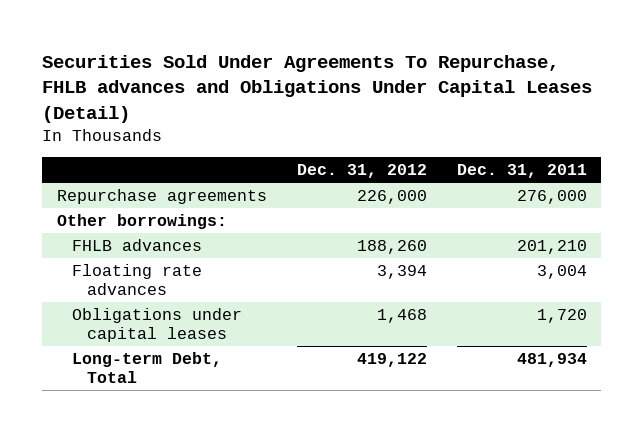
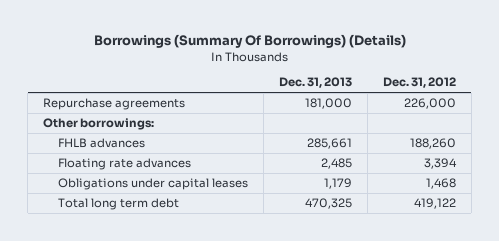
- Securities Sold Under Agreements To Repurchase, FHLB advances and Obligations Under Capital Leases (Detail)
+ Borrowings (Summary Of Borrowings) (Details)
- | Dec. 31, 2012 | Dec. 31, 2011
+ | Dec. 31, 2013 | Dec. 31, 2012
- Long-term Debt, Total | 419,122 | 481,934
+ Total long term debt | 470,325 | 419,122

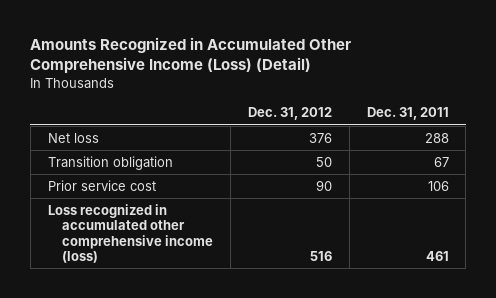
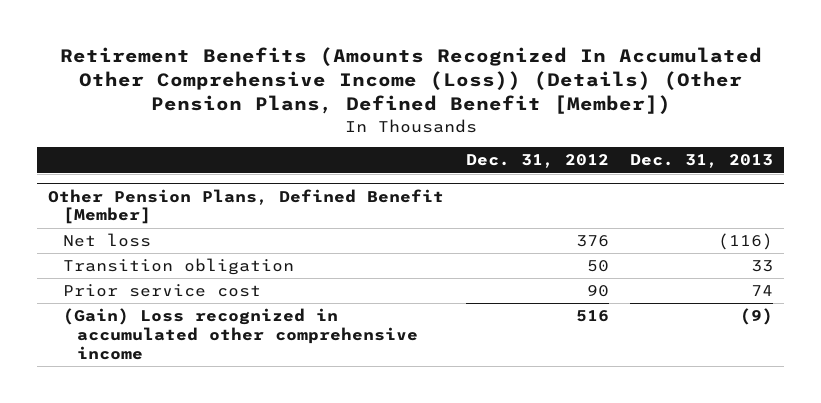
- Amounts Recognized in Accumulated Other Comprehensive Income (Loss) (Detail)
+ Retirement Benefits (Amounts Recognized In Accumulated Other Comprehensive Income (Loss)) (Details) (Other Pension Plans, Defined Benefit [Member])
- | Dec. 31, 2012 | Dec. 31, 2011
+ | Dec. 31, 2012 | Dec. 31, 2013
+ Other Pension Plans, Defined Benefit [Member]
- Loss recognized in accumulated other comprehensive income (loss) | 516 | 461
+ (Gain) Loss recognized in accumulated other comprehensive income | 516 | (9)

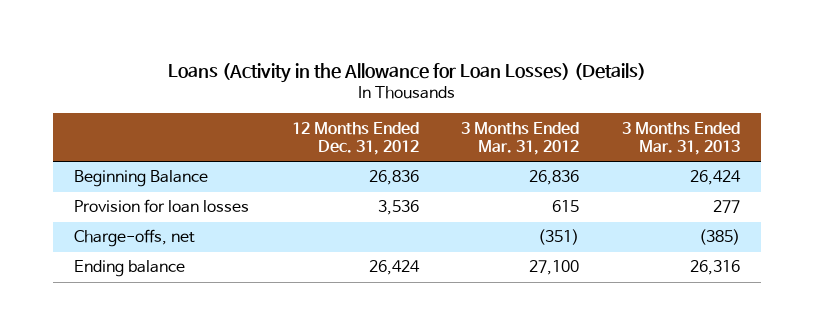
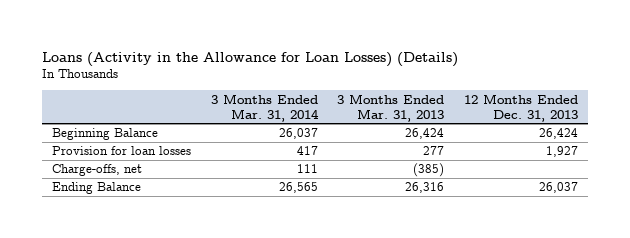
- | 12 Months Ended Dec. 31, 2012 | 3 Months Ended Mar. 31, 2012 | 3 Months Ended Mar. 31, 2013
+ | 3 Months Ended Mar. 31, 2014 | 3 Months Ended Mar. 31, 2013 | 12 Months Ended Dec. 31, 2013
- Ending balance | 26,424 | 27,100 | 26,316
+ Ending Balance | 26,565 | 26,316 | 26,037

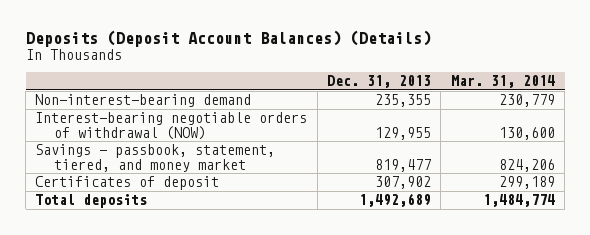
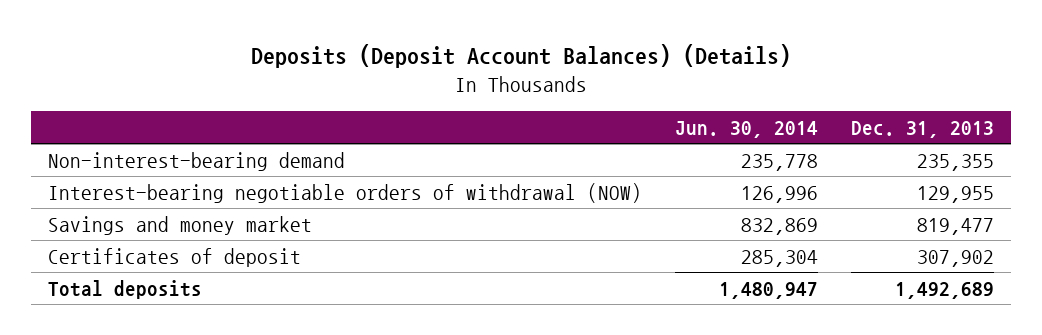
- | Dec. 31, 2013 | Mar. 31, 2014
+ | Jun. 30, 2014 | Dec. 31, 2013
- Savings - passbook, statement, tiered, and money market | 819,477 | 824,206
+ Savings and money market | 832,869 | 819,477

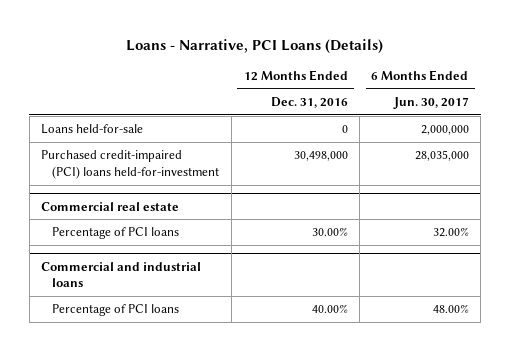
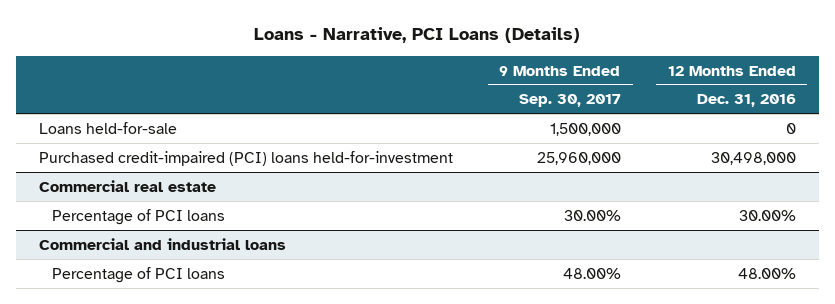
- | 12 Months Ended Dec. 31, 2016 | 6 Months Ended Jun. 30, 2017
+ | 9 Months Ended Sep. 30, 2017 | 12 Months Ended Dec. 31, 2016
@ Commercial and industrial loans
- Percentage of PCI loans | 40.00% | 48.00%
+ Percentage of PCI loans | 48.00% | 48.00%

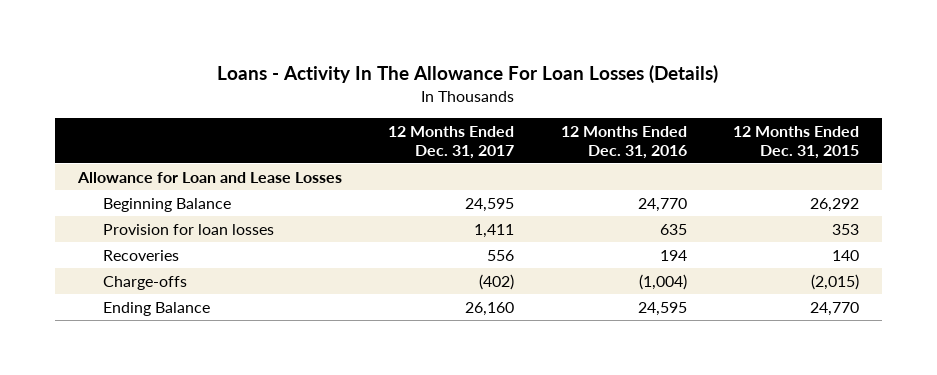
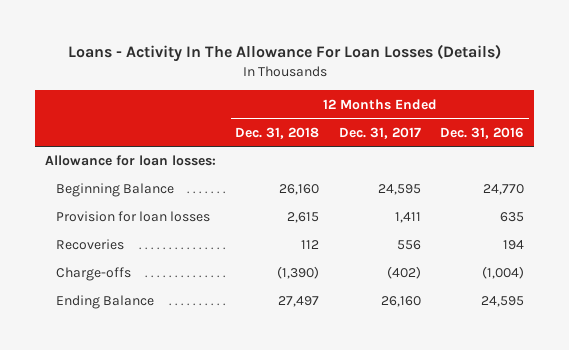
- | 12 Months Ended Dec. 31, 2017 | 12 Months Ended Dec. 31, 2016 | 12 Months Ended Dec. 31, 2015
+ | 12 Months Ended Dec. 31, 2018 | 12 Months Ended Dec. 31, 2017 | 12 Months Ended Dec. 31, 2016
- Allowance for Loan and Lease Losses
+ Allowance for loan losses:

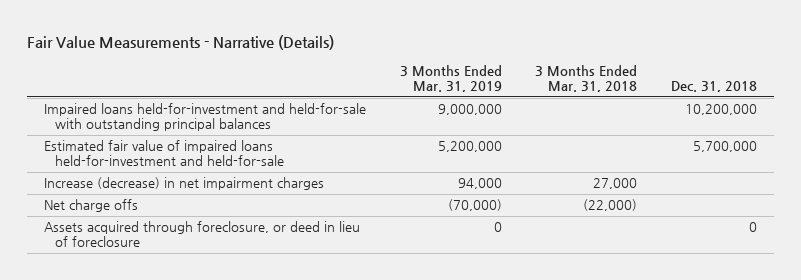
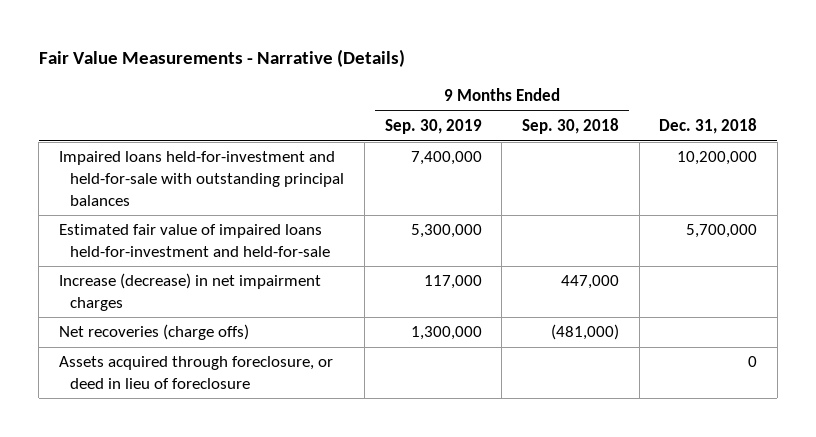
- | 3 Months Ended Mar. 31, 2019 | 3 Months Ended Mar. 31, 2018 | Dec. 31, 2018
+ | 9 Months Ended Sep. 30, 2019 | 9 Months Ended Sep. 30, 2018 | Dec. 31, 2018
- Net charge offs | (70,000) | (22,000) |
+ Net recoveries (charge offs) | 1,300,000 | (481,000) |

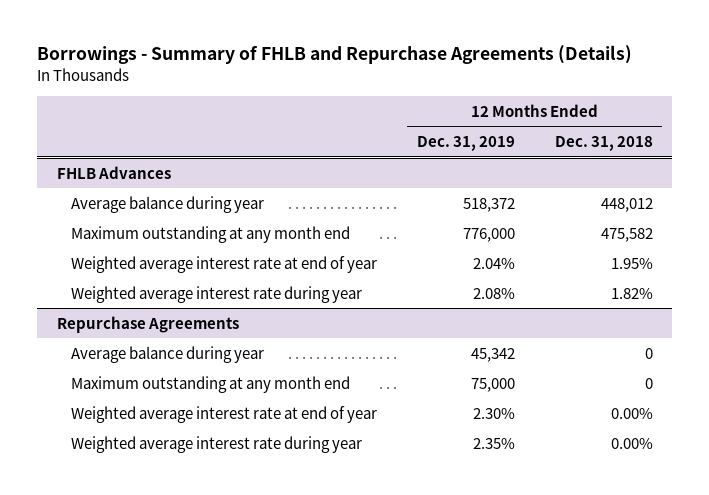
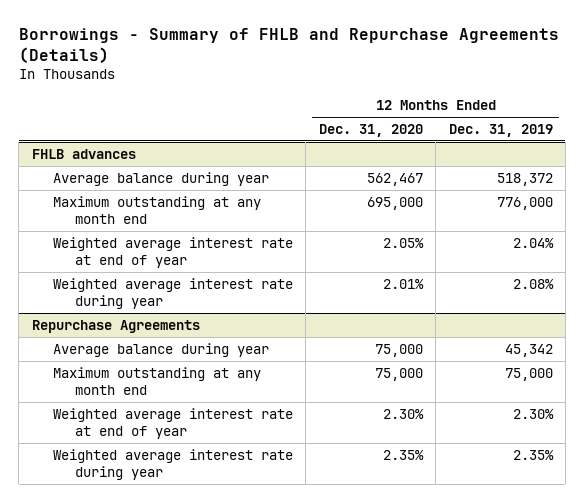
- | 12 Months Ended Dec. 31, 2019 | 12 Months Ended Dec. 31, 2018
+ | 12 Months Ended Dec. 31, 2020 | 12 Months Ended Dec. 31, 2019
- FHLB Advances
+ FHLB advances

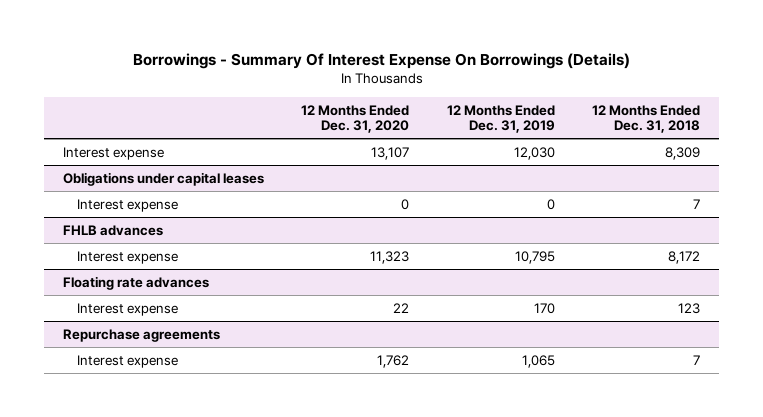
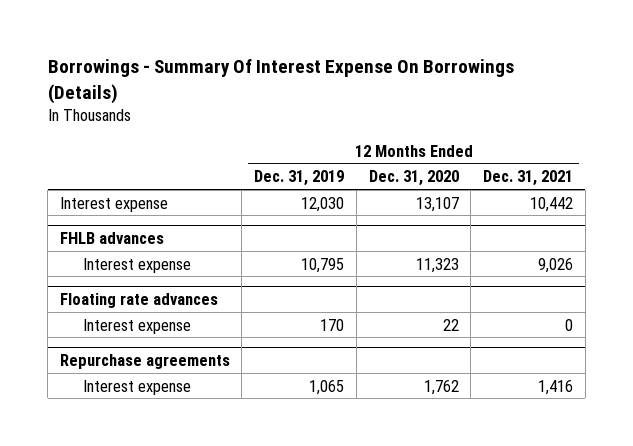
- | 12 Months Ended Dec. 31, 2020 | 12 Months Ended Dec. 31, 2019 | 12 Months Ended Dec. 31, 2018
+ | 12 Months Ended Dec. 31, 2019 | 12 Months Ended Dec. 31, 2020 | 12 Months Ended Dec. 31, 2021
- Obligations under capital leases
- Interest expense | 0 | 0 | 7

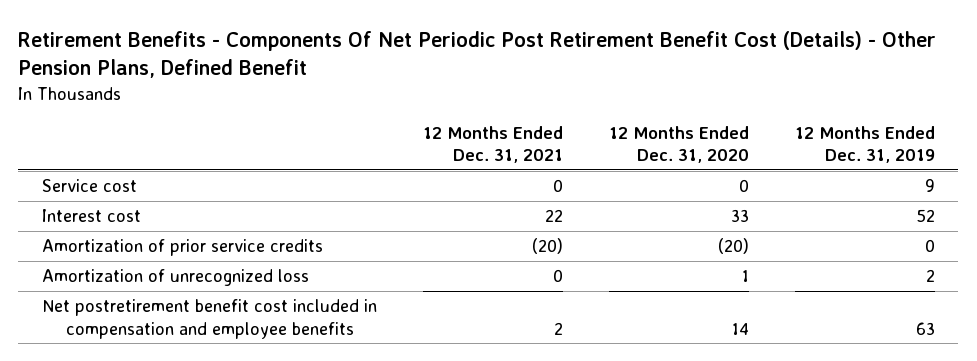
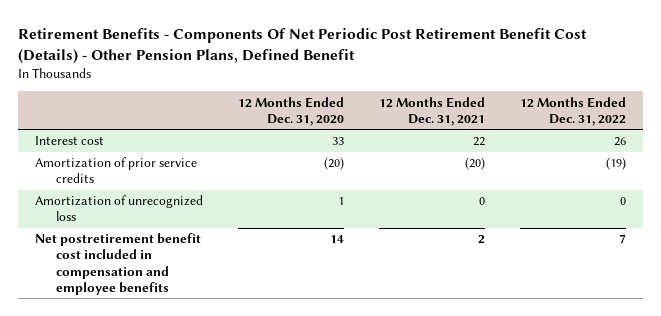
- | 12 Months Ended Dec. 31, 2021 | 12 Months Ended Dec. 31, 2020 | 12 Months Ended Dec. 31, 2019
+ | 12 Months Ended Dec. 31, 2020 | 12 Months Ended Dec. 31, 2021 | 12 Months Ended Dec. 31, 2022
- Service cost | 0 | 0 | 9

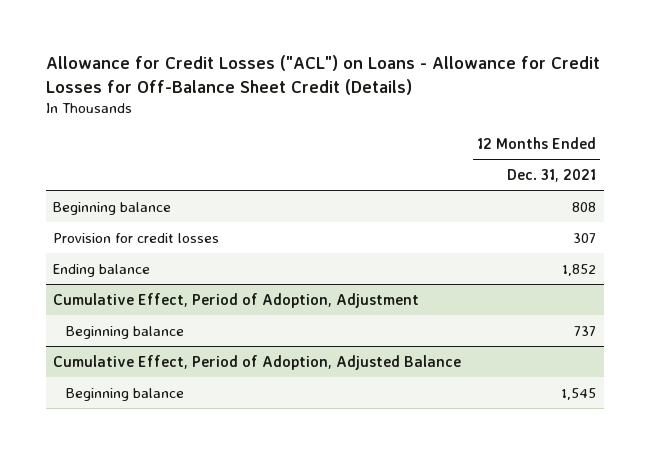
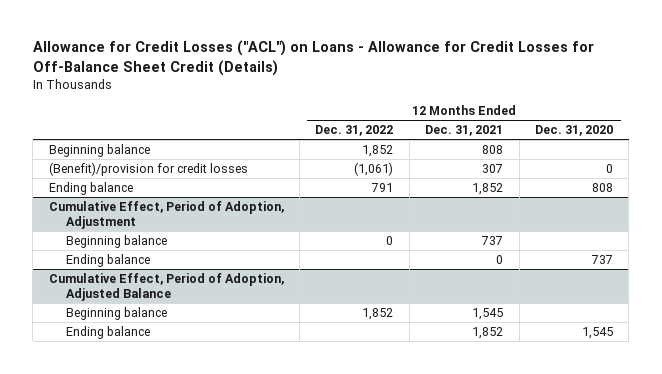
- | 12 Months Ended Dec. 31, 2021
+ | 12 Months Ended Dec. 31, 2022 | 12 Months Ended Dec. 31, 2021 | 12 Months Ended Dec. 31, 2020
- Provision for credit losses | 307
+ (Benefit)/provision for credit losses | (1,061) | 307 | 0
@ Cumulative Effect, Period of Adoption, Adjustment
+ Ending balance | | 0 | 737
@ Cumulative Effect, Period of Adoption, Adjusted Balance
+ Ending balance | | 1,852 | 1,545

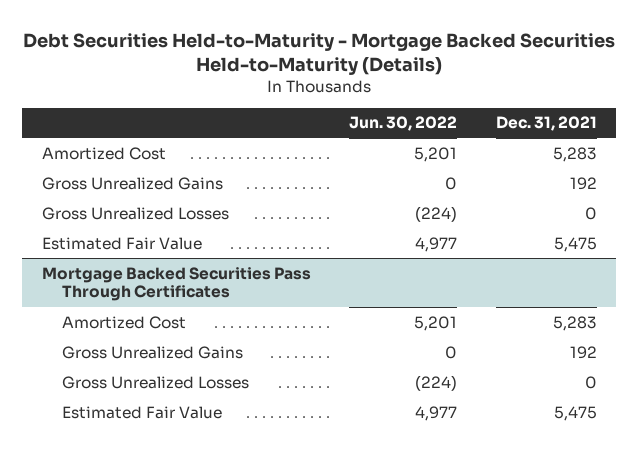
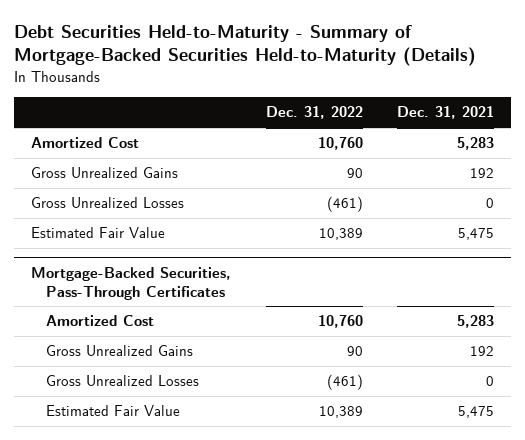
- Debt Securities Held-to-Maturity - Mortgage Backed Securities Held-to-Maturity (Details)
+ Debt Securities Held-to-Maturity - Summary of Mortgage-Backed Securities Held-to-Maturity (Details)
- | Jun. 30, 2022 | Dec. 31, 2021
+ | Dec. 31, 2022 | Dec. 31, 2021
- Mortgage Backed Securities Pass Through Certificates
+ Mortgage-Backed Securities, Pass-Through Certificates

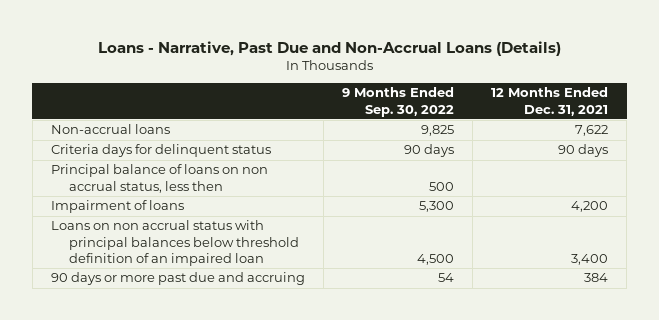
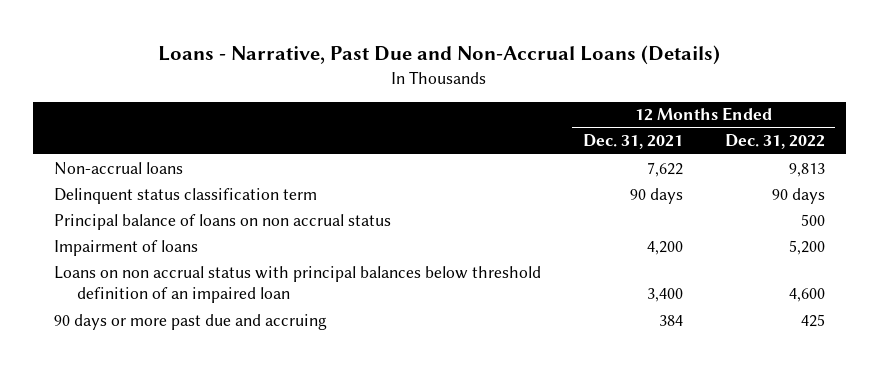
- | 9 Months Ended Sep. 30, 2022 | 12 Months Ended Dec. 31, 2021
+ | 12 Months Ended Dec. 31, 2021 | 12 Months Ended Dec. 31, 2022
- Criteria days for delinquent status | 90 days | 90 days
- Principal balance of loans on non accrual status, less then | 500 |
+ Delinquent status classification term | 90 days | 90 days
+ Principal balance of loans on non accrual status | | 500

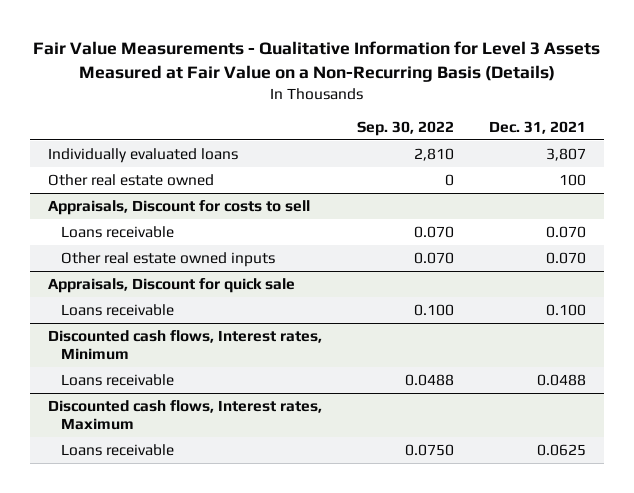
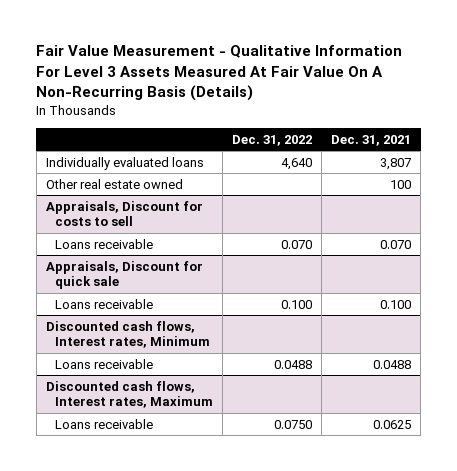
- Fair Value Measurements - Qualitative Information for Level 3 Assets Measured at Fair Value on a Non-Recurring Basis (Details)
+ Fair Value Measurement - Qualitative Information For Level 3 Assets Measured At Fair Value On A Non-Recurring Basis (Details)
- | Sep. 30, 2022 | Dec. 31, 2021
+ | Dec. 31, 2022 | Dec. 31, 2021
@ Appraisals, Discount for costs to sell
- Other real estate owned inputs | 0.070 | 0.070

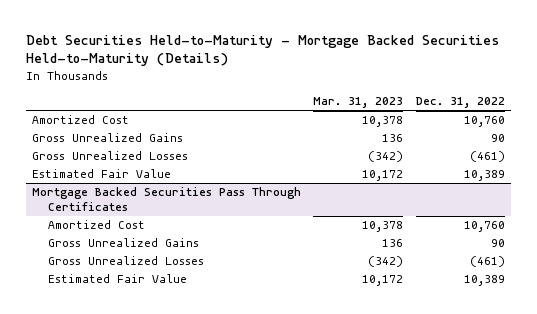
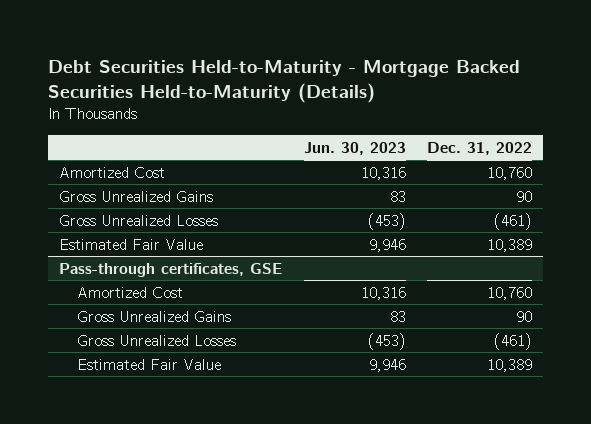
- | Mar. 31, 2023 | Dec. 31, 2022
+ | Jun. 30, 2023 | Dec. 31, 2022
- Mortgage Backed Securities Pass Through Certificates
+ Pass-through certificates, GSE

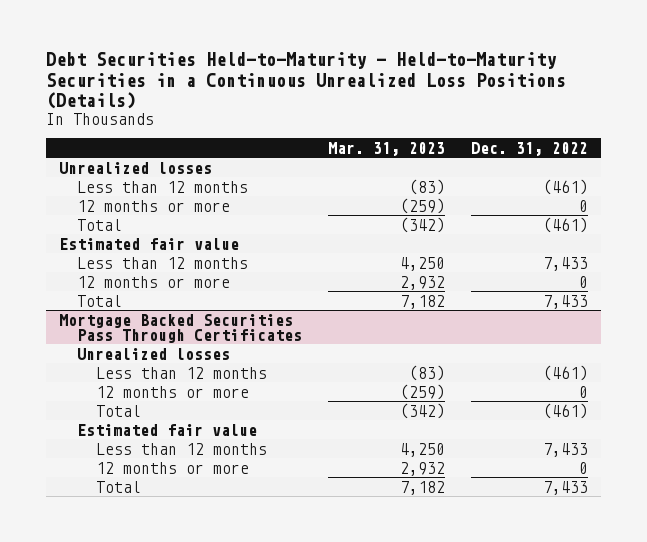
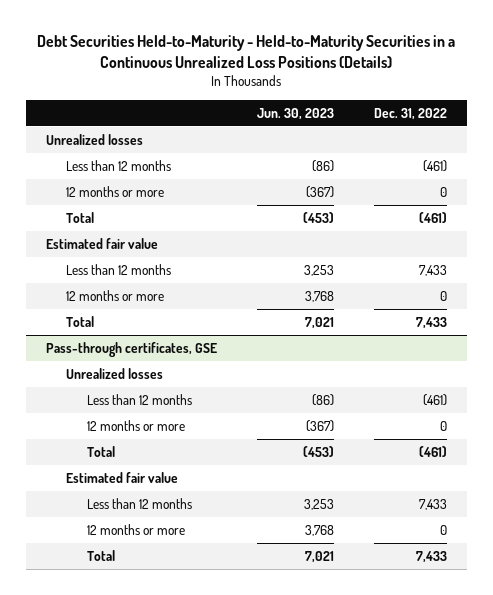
- | Mar. 31, 2023 | Dec. 31, 2022
+ | Jun. 30, 2023 | Dec. 31, 2022
- Mortgage Backed Securities Pass Through Certificates
+ Pass-through certificates, GSE

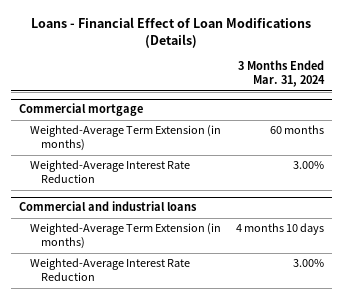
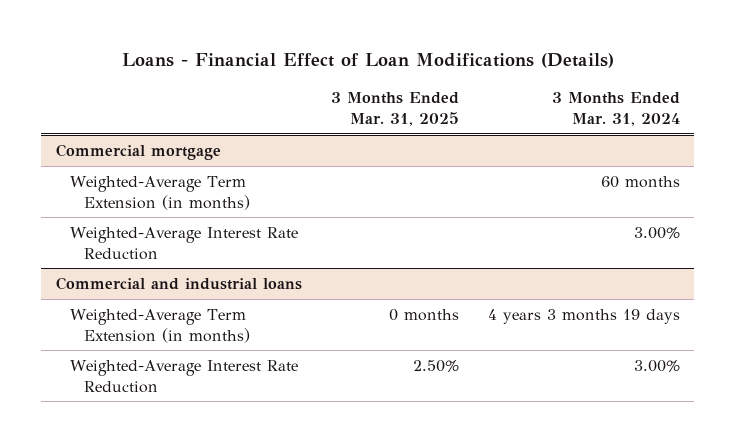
- | 3 Months Ended Mar. 31, 2024
+ | 3 Months Ended Mar. 31, 2025 | 3 Months Ended Mar. 31, 2024
@ Commercial and industrial loans
- Weighted-Average Term Extension (in months) | 4 months 10 days
+ Weighted-Average Term Extension (in months) | 0 months | 4 years 3 months 19 days

